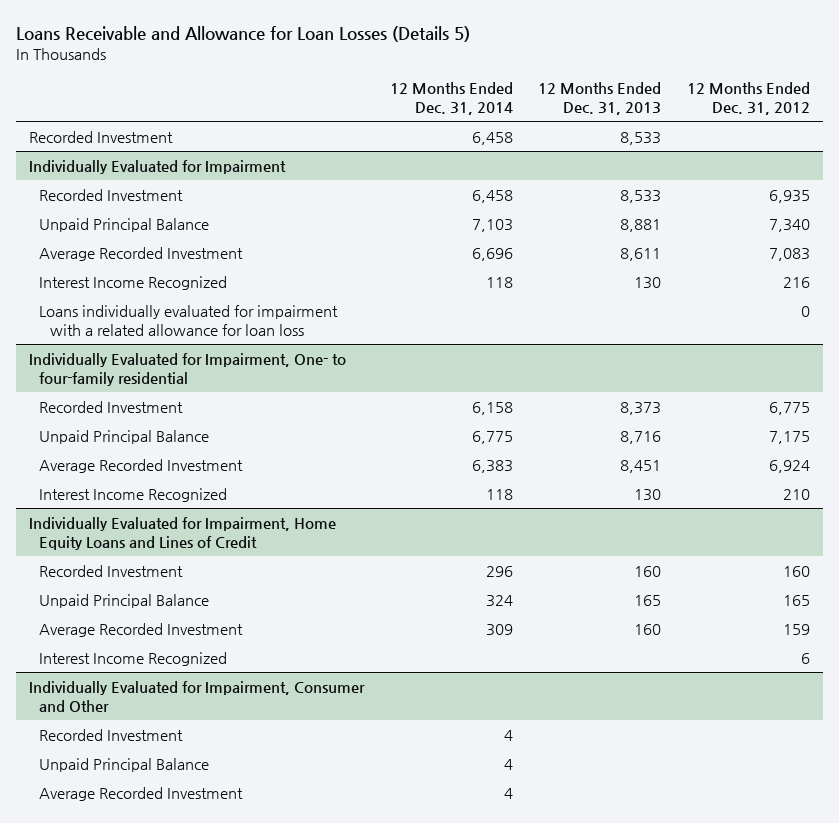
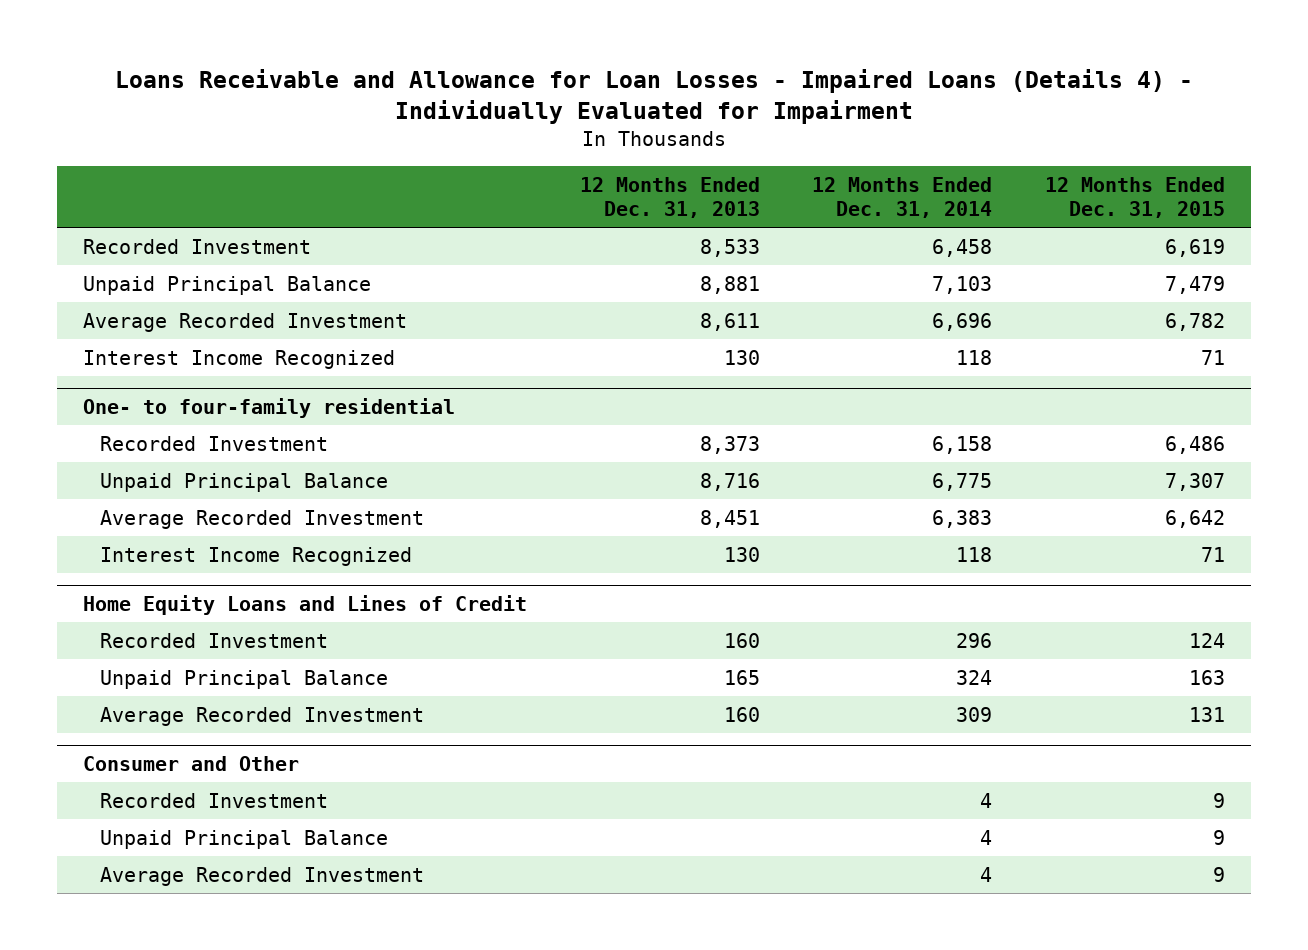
- Loans Receivable and Allowance for Loan Losses (Details 5)
+ Loans Receivable and Allowance for Loan Losses - Impaired Loans (Details 4) - Individually Evaluated for Impairment
- | 12 Months Ended Dec. 31, 2014 | 12 Months Ended Dec. 31, 2013 | 12 Months Ended Dec. 31, 2012
+ | 12 Months Ended Dec. 31, 2013 | 12 Months Ended Dec. 31, 2014 | 12 Months Ended Dec. 31, 2015
- Individually Evaluated for Impairment
- Recorded Investment | 6,458 | 8,533 | 6,935
- Loans individually evaluated for impairment with a related allowance for loan loss | | | 0
- Individually Evaluated for Impairment, One- to four-family residential
+ One- to four-family residential
- Individually Evaluated for Impairment, Home Equity Loans and Lines of Credit
+ Home Equity Loans and Lines of Credit
- Interest Income Recognized | | | 6
- Individually Evaluated for Impairment, Consumer and Other
+ Consumer and Other

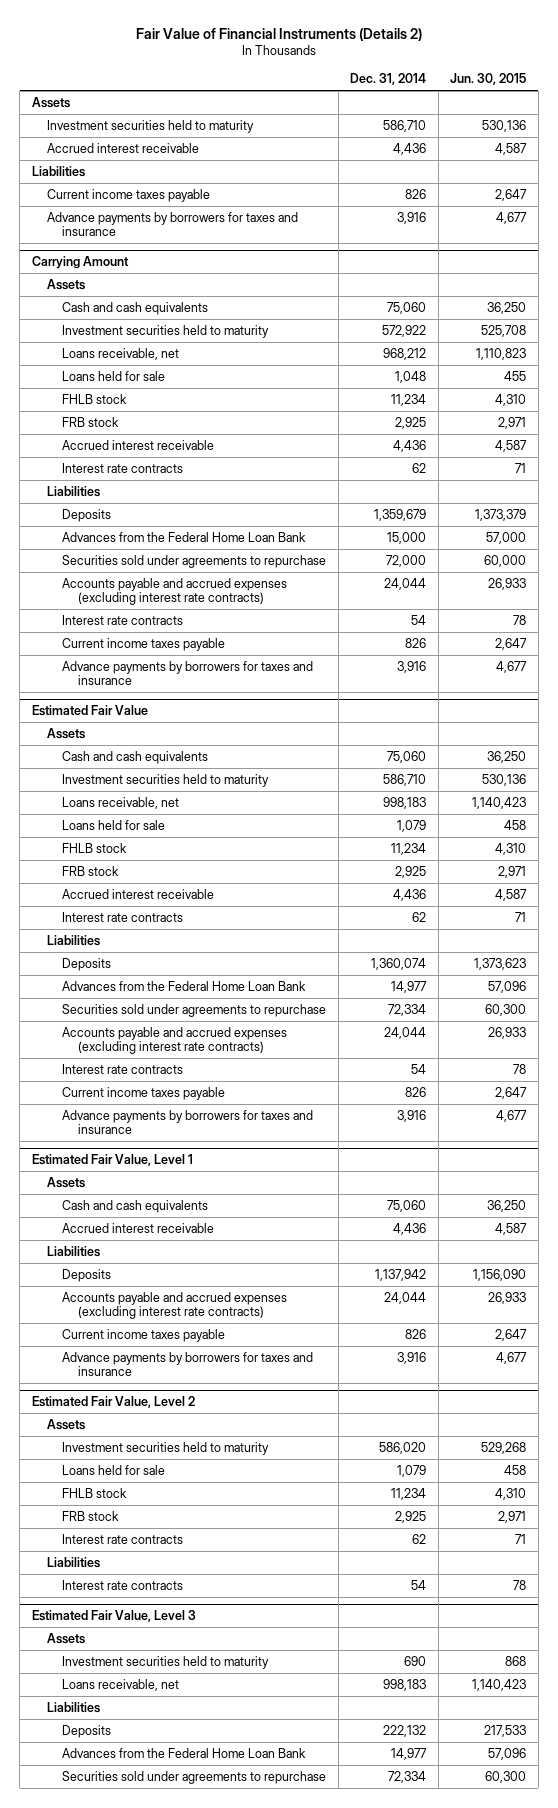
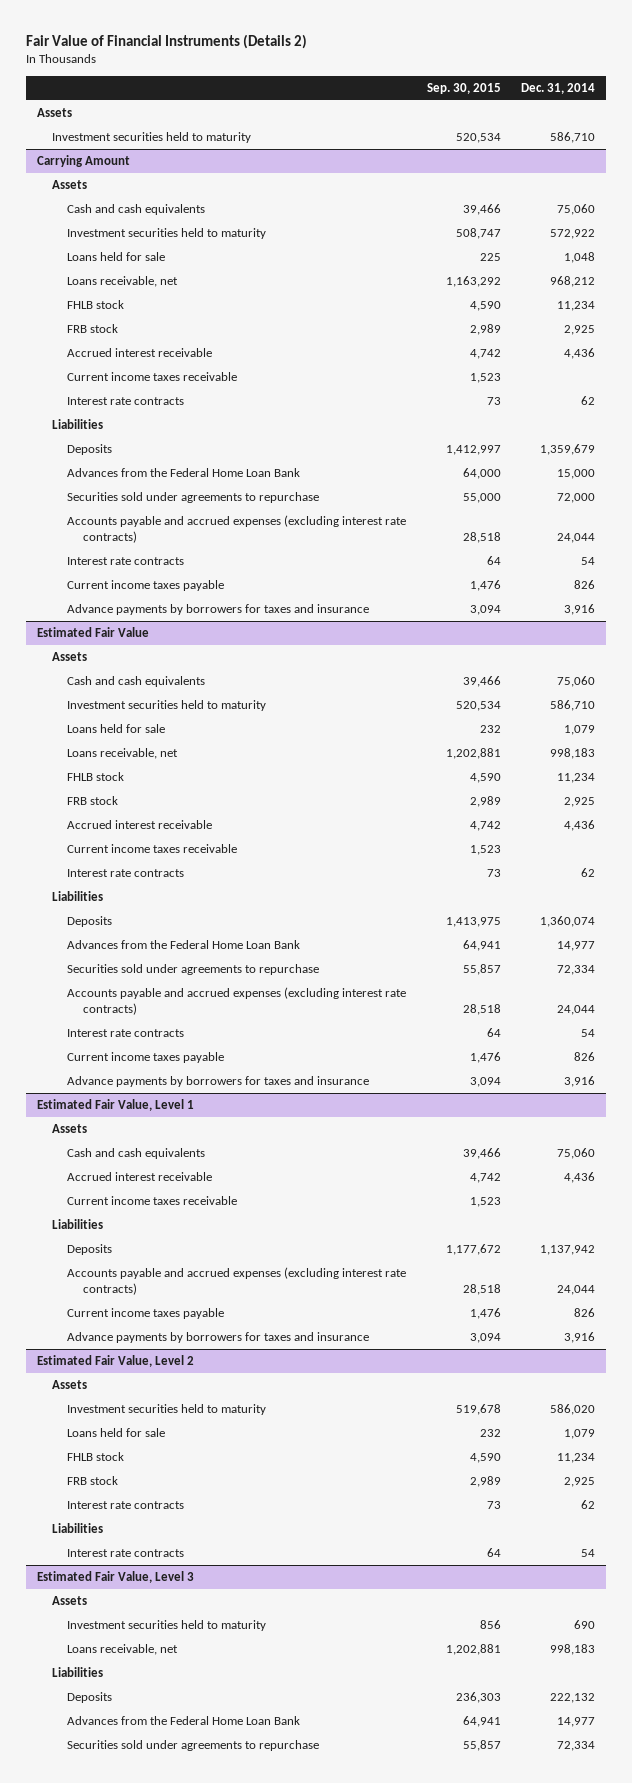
- | Dec. 31, 2014 | Jun. 30, 2015
+ | Sep. 30, 2015 | Dec. 31, 2014
- Accrued interest receivable | 4,436 | 4,587
- Liabilities
- Current income taxes payable | 826 | 2,647
- Advance payments by borrowers for taxes and insurance | 3,916 | 4,677
@ Carrying Amount
moved down: Loans receivable, net | 1,163,292 | 968,212
+ Current income taxes receivable | 1,523 |
@ Estimated Fair Value
moved down: Loans receivable, net | 1,202,881 | 998,183
+ Current income taxes receivable | 1,523 |
@ Estimated Fair Value, Level 1
+ Current income taxes receivable | 1,523 |

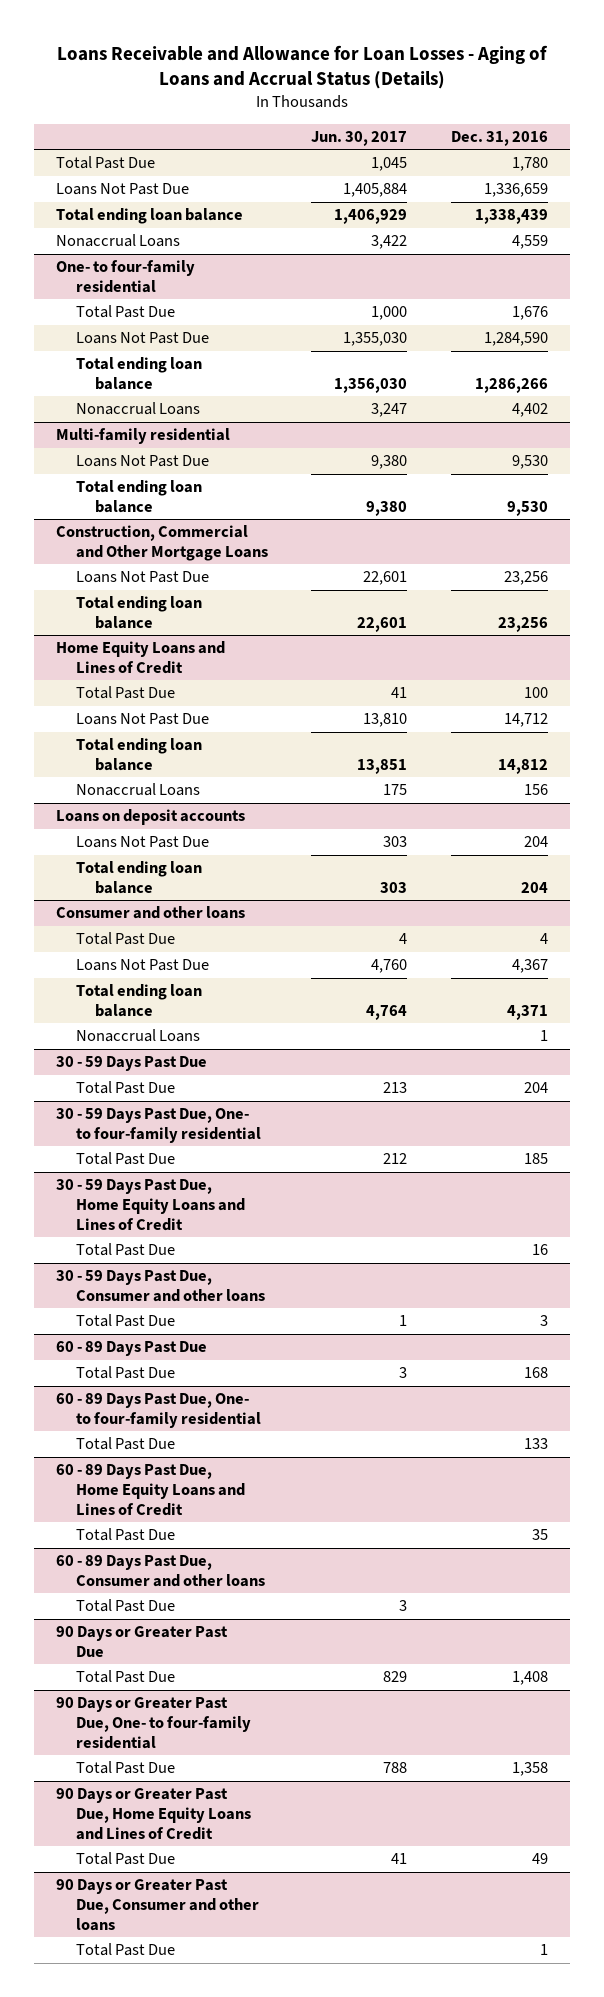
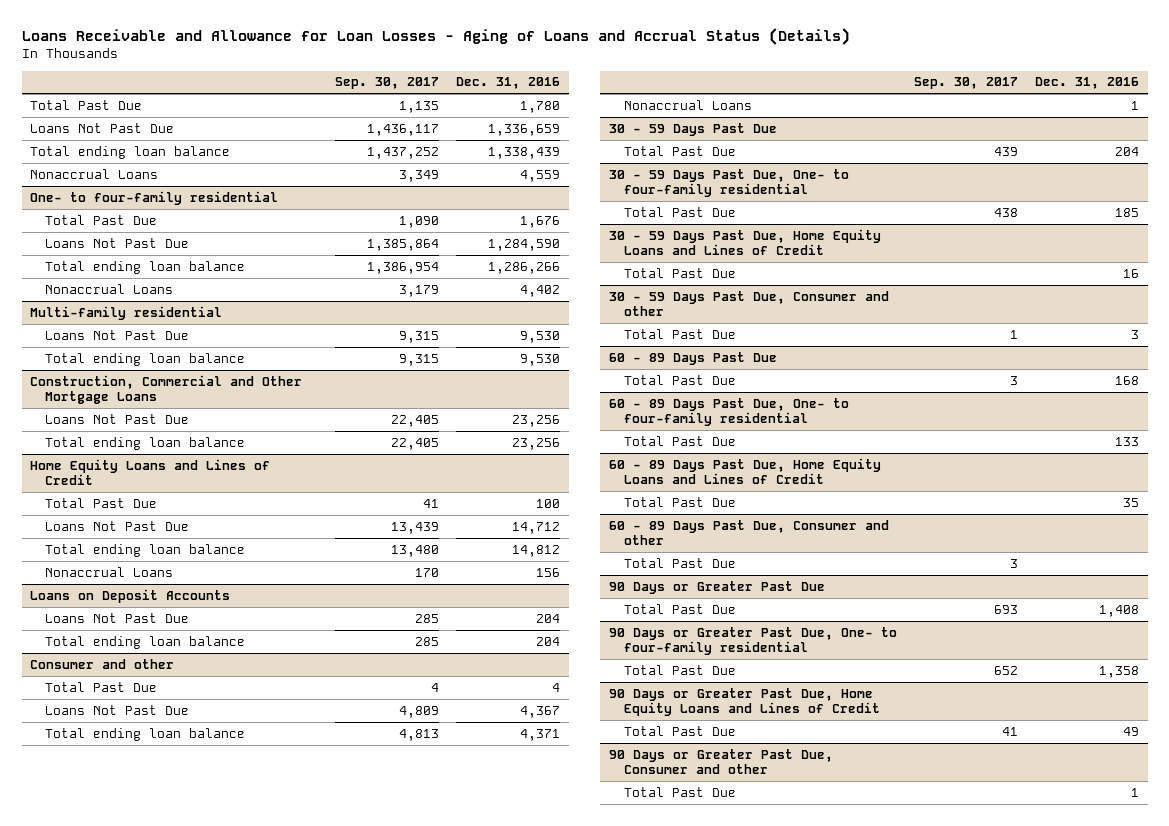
- | Jun. 30, 2017 | Dec. 31, 2016
+ | Sep. 30, 2017 | Dec. 31, 2016
- Loans on deposit accounts
+ Loans on Deposit Accounts
- Consumer and other loans
+ Consumer and other
- 30 - 59 Days Past Due, Consumer and other loans
+ 30 - 59 Days Past Due, Consumer and other
- 60 - 89 Days Past Due, Consumer and other loans
+ 60 - 89 Days Past Due, Consumer and other
- 90 Days or Greater Past Due, Consumer and other loans
+ 90 Days or Greater Past Due, Consumer and other

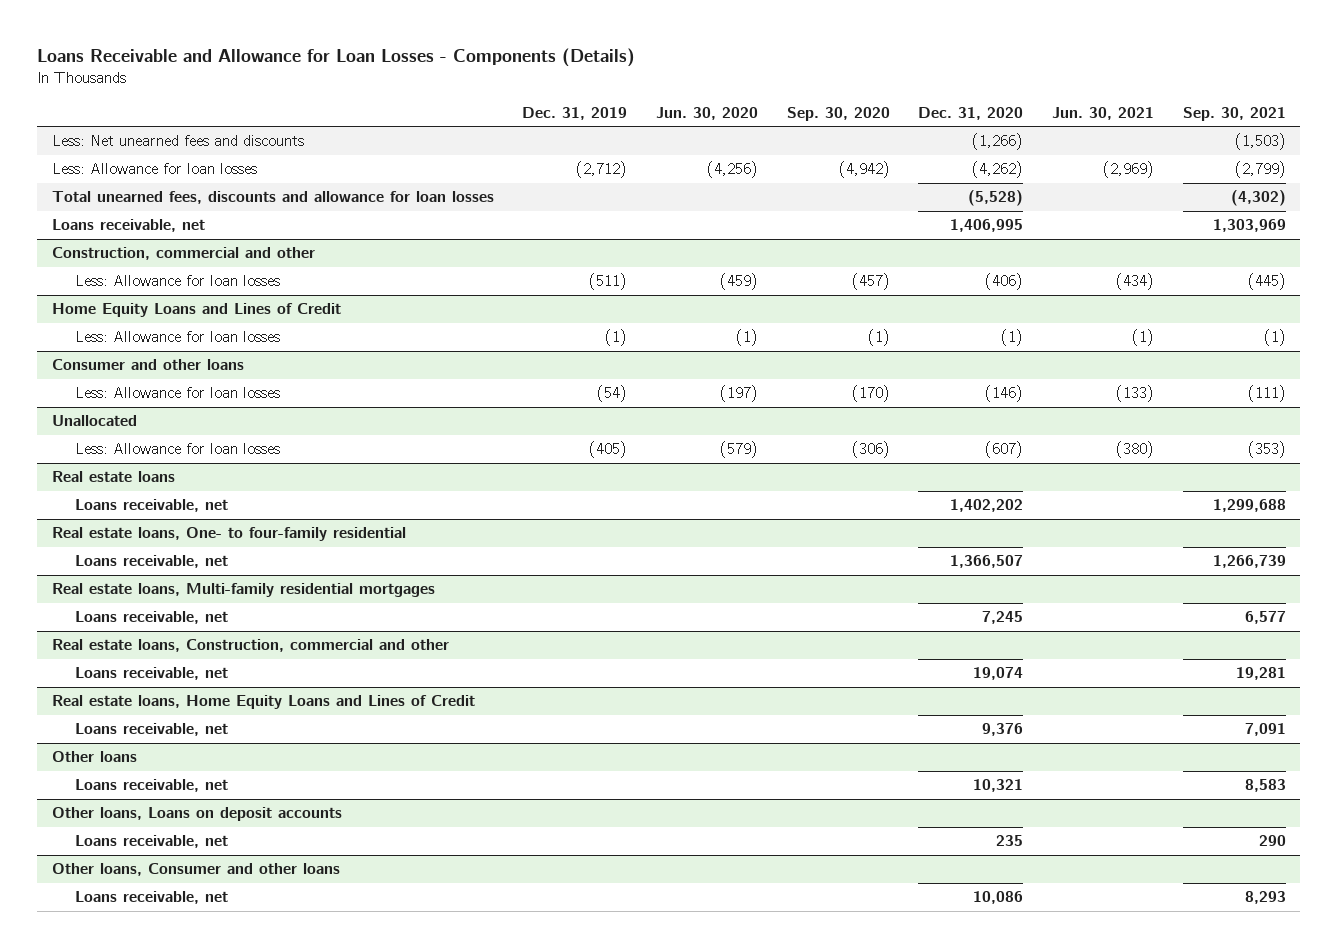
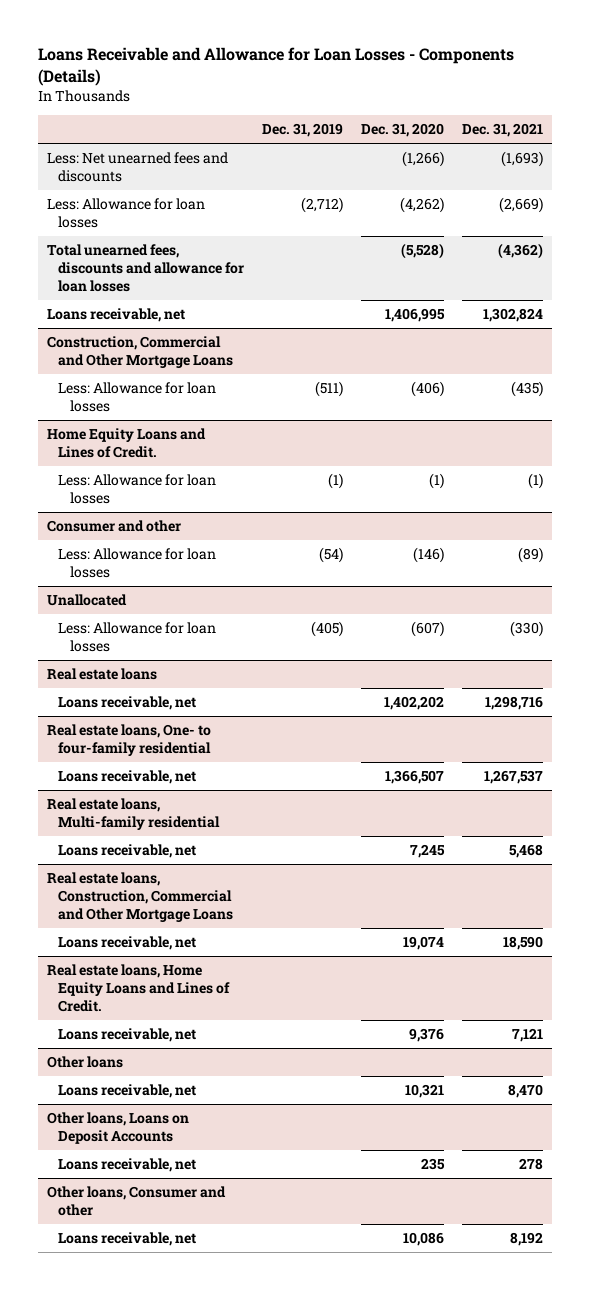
- | Dec. 31, 2019 | Jun. 30, 2020 | Sep. 30, 2020 | Dec. 31, 2020 | Jun. 30, 2021 | Sep. 30, 2021
+ | Dec. 31, 2019 | Dec. 31, 2020 | Dec. 31, 2021
- Construction, commercial and other
+ Construction, Commercial and Other Mortgage Loans
- Home Equity Loans and Lines of Credit
+ Home Equity Loans and Lines of Credit.
- Consumer and other loans
+ Consumer and other
- Real estate loans, Multi-family residential mortgages
+ Real estate loans, Multi-family residential
- Real estate loans, Construction, commercial and other
+ Real estate loans, Construction, Commercial and Other Mortgage Loans
- Real estate loans, Home Equity Loans and Lines of Credit
+ Real estate loans, Home Equity Loans and Lines of Credit.
- Other loans, Loans on deposit accounts
+ Other loans, Loans on Deposit Accounts
- Other loans, Consumer and other loans
+ Other loans, Consumer and other

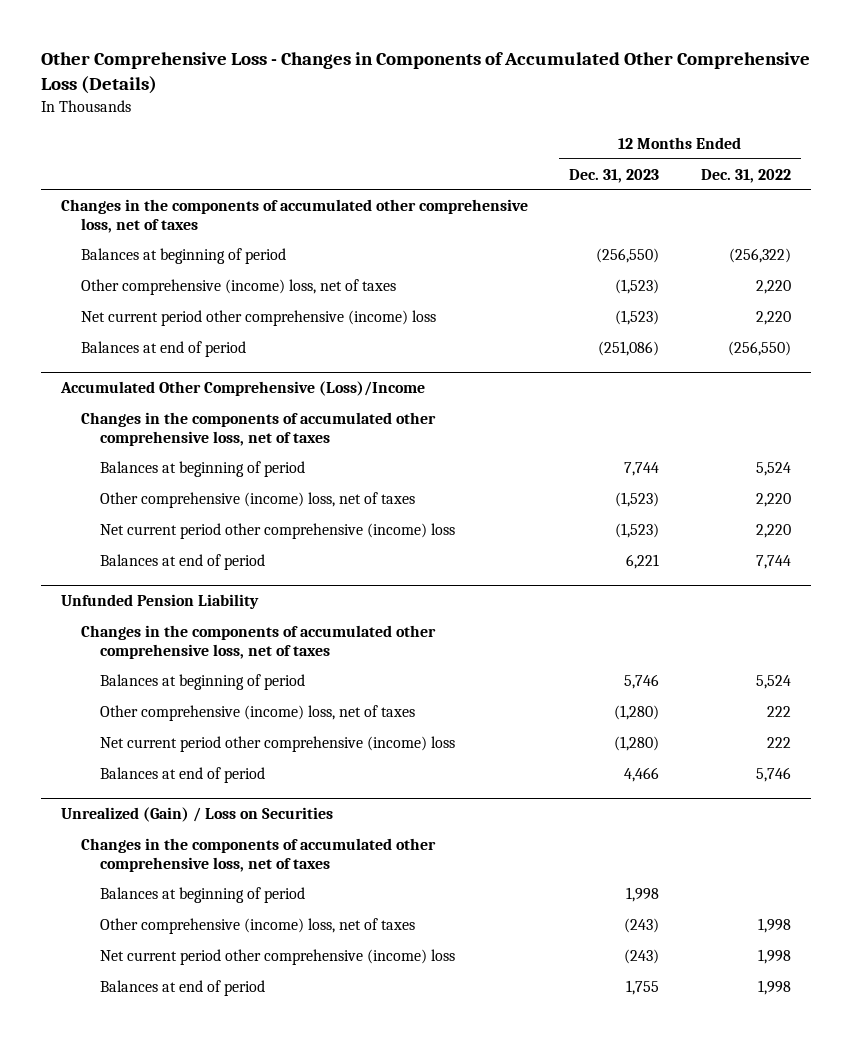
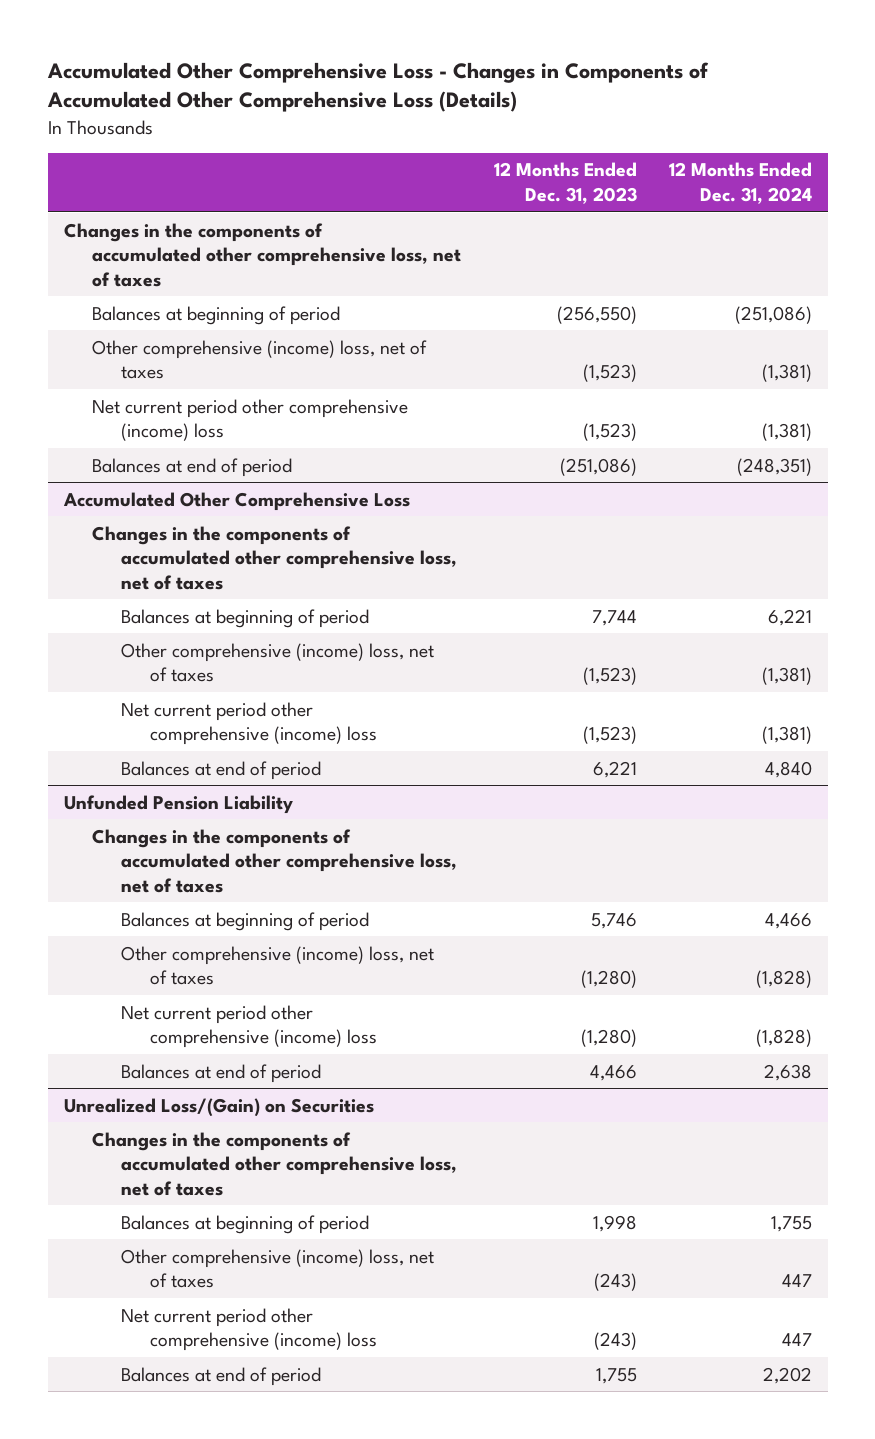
- Other Comprehensive Loss - Changes in Components of Accumulated Other Comprehensive Loss (Details)
+ Accumulated Other Comprehensive Loss - Changes in Components of Accumulated Other Comprehensive Loss (Details)
- | 12 Months Ended Dec. 31, 2023 | 12 Months Ended Dec. 31, 2022
+ | 12 Months Ended Dec. 31, 2023 | 12 Months Ended Dec. 31, 2024
- Accumulated Other Comprehensive (Loss)/Income
+ Accumulated Other Comprehensive Loss
- Unrealized (Gain) / Loss on Securities
+ Unrealized Loss/(Gain) on Securities

